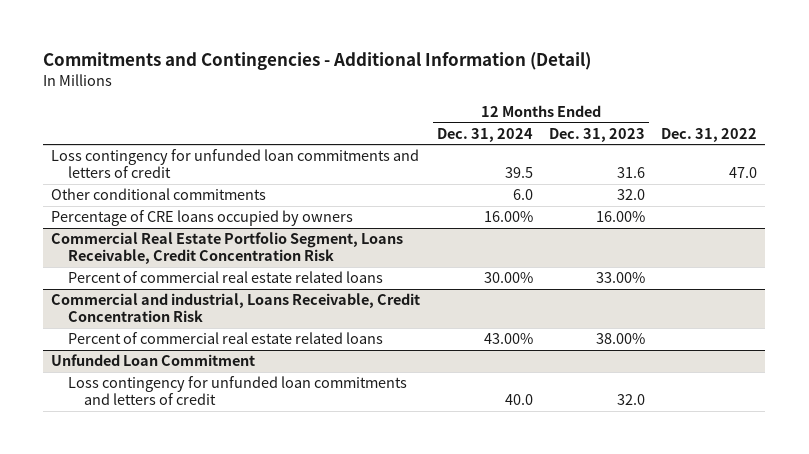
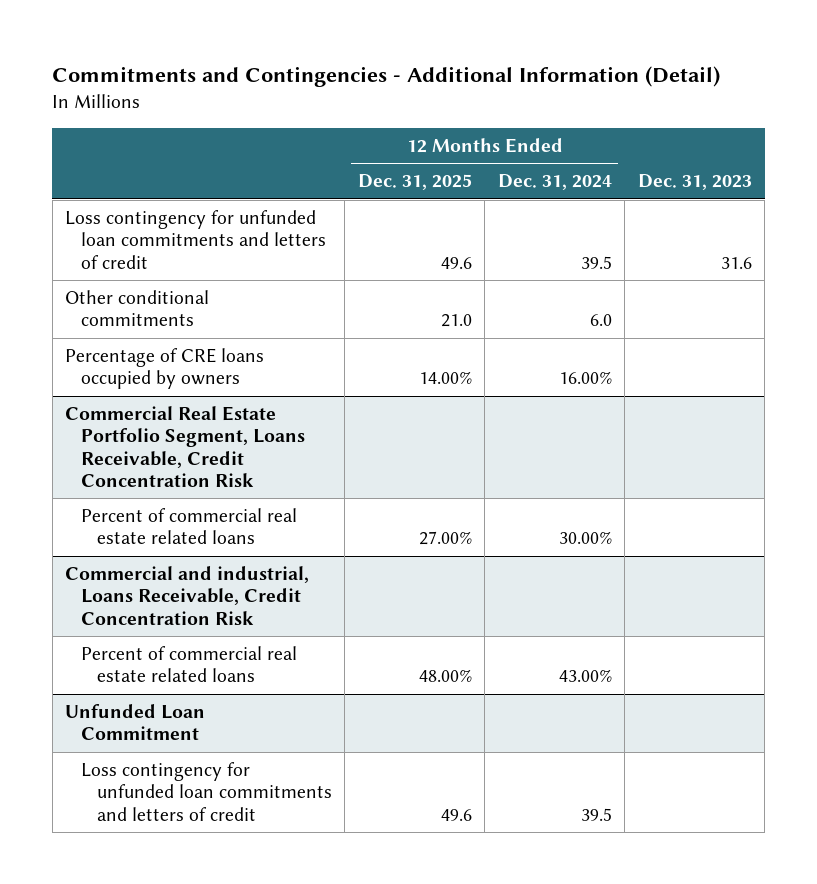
- | 12 Months Ended Dec. 31, 2024 | 12 Months Ended Dec. 31, 2023 | Dec. 31, 2022
+ | 12 Months Ended Dec. 31, 2025 | 12 Months Ended Dec. 31, 2024 | Dec. 31, 2023
@ Unfunded Loan Commitment
- Loss contingency for unfunded loan commitments and letters of credit | 40.0 | 32.0 |
+ Loss contingency for unfunded loan commitments and letters of credit | 49.6 | 39.5 |

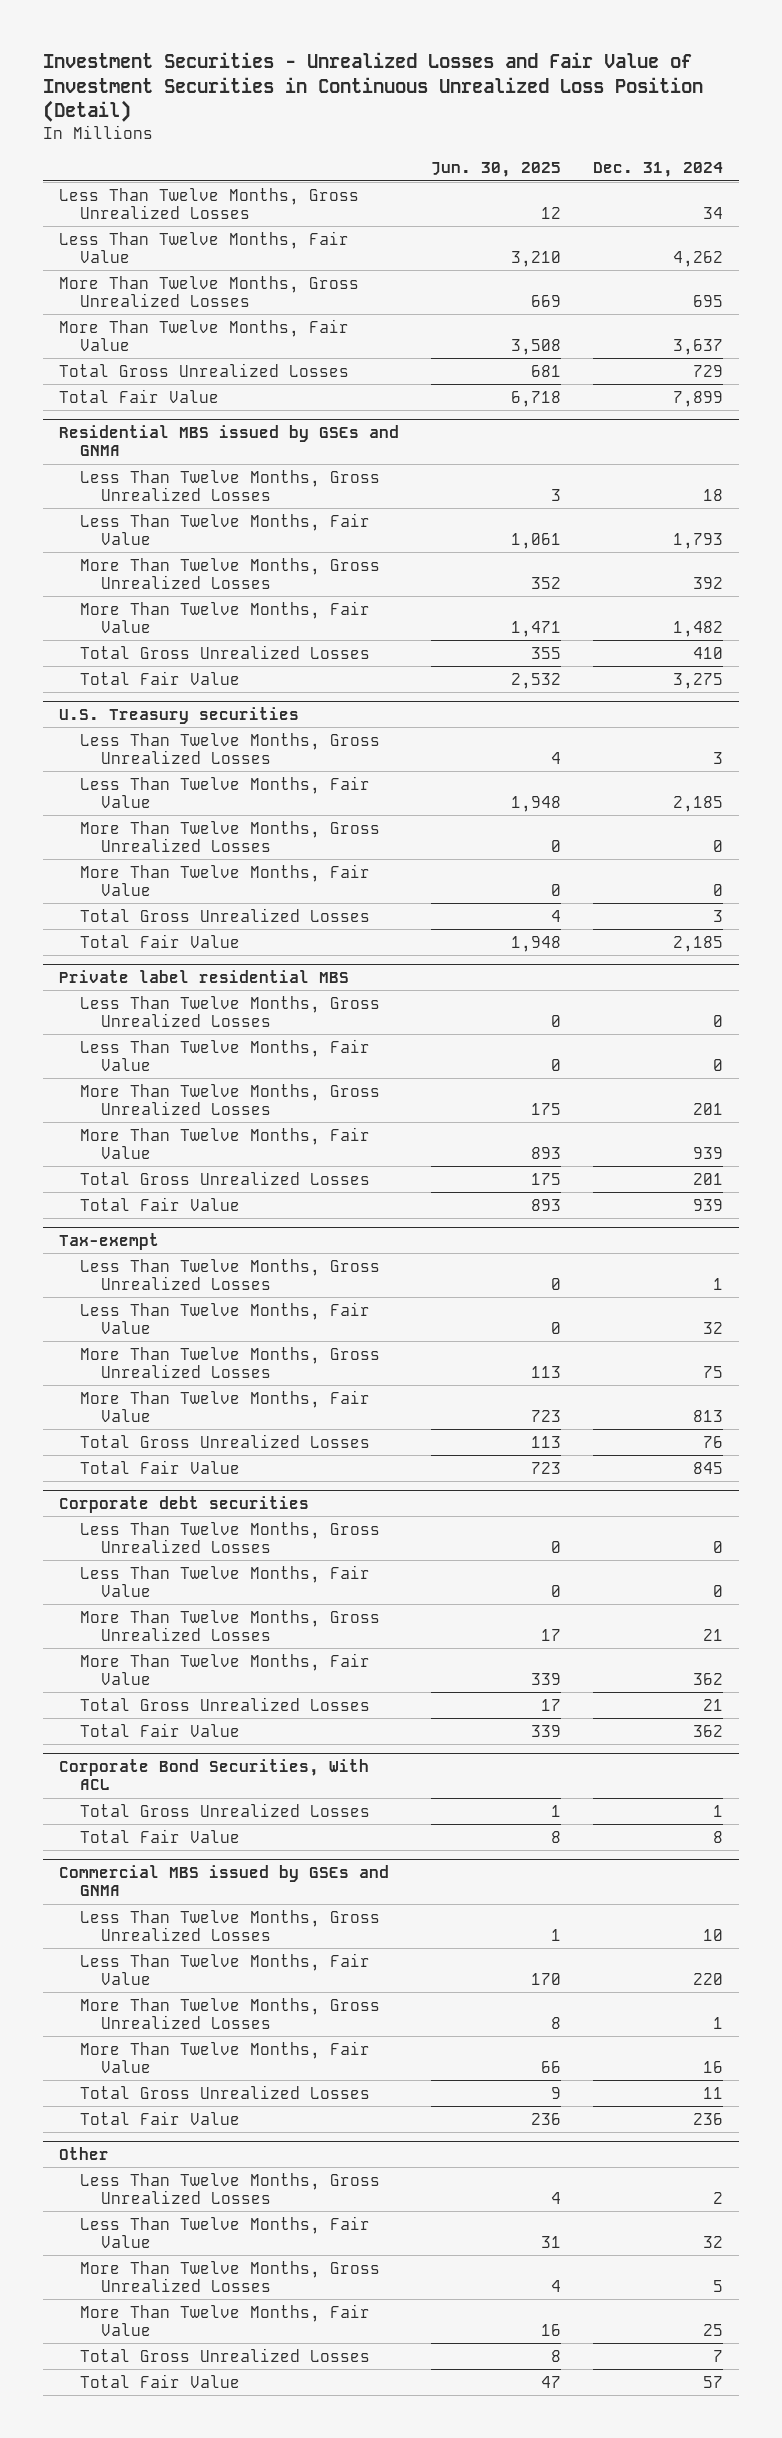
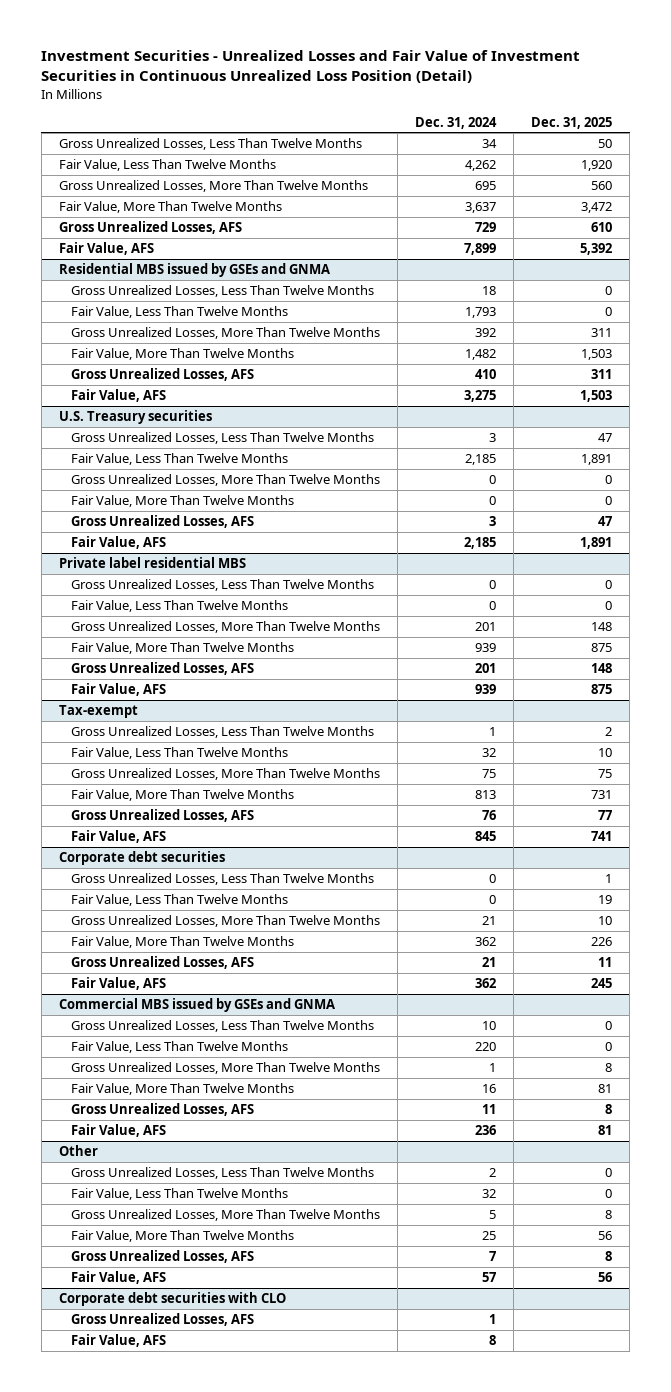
- | Jun. 30, 2025 | Dec. 31, 2024
+ | Dec. 31, 2024 | Dec. 31, 2025
- Less Than Twelve Months, Gross Unrealized Losses | 12 | 34
- Less Than Twelve Months, Fair Value | 3,210 | 4,262
- More Than Twelve Months, Gross Unrealized Losses | 669 | 695
- More Than Twelve Months, Fair Value | 3,508 | 3,637
- Total Gross Unrealized Losses | 681 | 729
- Total Fair Value | 6,718 | 7,899
+ Gross Unrealized Losses, Less Than Twelve Months | 34 | 50
+ Fair Value, Less Than Twelve Months | 4,262 | 1,920
+ Gross Unrealized Losses, More Than Twelve Months | 695 | 560
+ Fair Value, More Than Twelve Months | 3,637 | 3,472
+ Gross Unrealized Losses, AFS | 729 | 610
+ Fair Value, AFS | 7,899 | 5,392
@ Residential MBS issued by GSEs and GNMA
- Less Than Twelve Months, Gross Unrealized Losses | 3 | 18
- Less Than Twelve Months, Fair Value | 1,061 | 1,793
- More Than Twelve Months, Gross Unrealized Losses | 352 | 392
- More Than Twelve Months, Fair Value | 1,471 | 1,482
- Total Gross Unrealized Losses | 355 | 410
- Total Fair Value | 2,532 | 3,275
+ Gross Unrealized Losses, Less Than Twelve Months | 18 | 0
+ Fair Value, Less Than Twelve Months | 1,793 | 0
+ Gross Unrealized Losses, More Than Twelve Months | 392 | 311
+ Fair Value, More Than Twelve Months | 1,482 | 1,503
+ Gross Unrealized Losses, AFS | 410 | 311
+ Fair Value, AFS | 3,275 | 1,503
@ U.S. Treasury securities
- Less Than Twelve Months, Gross Unrealized Losses | 4 | 3
- Less Than Twelve Months, Fair Value | 1,948 | 2,185
- More Than Twelve Months, Gross Unrealized Losses | 0 | 0
- More Than Twelve Months, Fair Value | 0 | 0
- Total Gross Unrealized Losses | 4 | 3
- Total Fair Value | 1,948 | 2,185
+ Gross Unrealized Losses, Less Than Twelve Months | 3 | 47
+ Fair Value, Less Than Twelve Months | 2,185 | 1,891
+ Gross Unrealized Losses, More Than Twelve Months | 0 | 0
+ Fair Value, More Than Twelve Months | 0 | 0
+ Gross Unrealized Losses, AFS | 3 | 47
+ Fair Value, AFS | 2,185 | 1,891
@ Private label residential MBS
- Less Than Twelve Months, Gross Unrealized Losses | 0 | 0
- Less Than Twelve Months, Fair Value | 0 | 0
- More Than Twelve Months, Gross Unrealized Losses | 175 | 201
- More Than Twelve Months, Fair Value | 893 | 939
- Total Gross Unrealized Losses | 175 | 201
- Total Fair Value | 893 | 939
+ Gross Unrealized Losses, Less Than Twelve Months | 0 | 0
+ Fair Value, Less Than Twelve Months | 0 | 0
+ Gross Unrealized Losses, More Than Twelve Months | 201 | 148
+ Fair Value, More Than Twelve Months | 939 | 875
+ Gross Unrealized Losses, AFS | 201 | 148
+ Fair Value, AFS | 939 | 875
@ Tax-exempt
- Less Than Twelve Months, Gross Unrealized Losses | 0 | 1
- Less Than Twelve Months, Fair Value | 0 | 32
- More Than Twelve Months, Gross Unrealized Losses | 113 | 75
- More Than Twelve Months, Fair Value | 723 | 813
- Total Gross Unrealized Losses | 113 | 76
- Total Fair Value | 723 | 845
+ Gross Unrealized Losses, Less Than Twelve Months | 1 | 2
+ Fair Value, Less Than Twelve Months | 32 | 10
+ Gross Unrealized Losses, More Than Twelve Months | 75 | 75
+ Fair Value, More Than Twelve Months | 813 | 731
+ Gross Unrealized Losses, AFS | 76 | 77
+ Fair Value, AFS | 845 | 741
@ Corporate debt securities
- Less Than Twelve Months, Gross Unrealized Losses | 0 | 0
- Less Than Twelve Months, Fair Value | 0 | 0
- More Than Twelve Months, Gross Unrealized Losses | 17 | 21
- More Than Twelve Months, Fair Value | 339 | 362
- Total Gross Unrealized Losses | 17 | 21
- Total Fair Value | 339 | 362
- Corporate Bond Securities, With ACL
- Total Gross Unrealized Losses | 1 | 1
- Total Fair Value | 8 | 8
@ Corporate debt securities
+ Gross Unrealized Losses, Less Than Twelve Months | 0 | 1
+ Fair Value, Less Than Twelve Months | 0 | 19
+ Gross Unrealized Losses, More Than Twelve Months | 21 | 10
+ Fair Value, More Than Twelve Months | 362 | 226
+ Gross Unrealized Losses, AFS | 21 | 11
+ Fair Value, AFS | 362 | 245
@ Commercial MBS issued by GSEs and GNMA
- Less Than Twelve Months, Gross Unrealized Losses | 1 | 10
- Less Than Twelve Months, Fair Value | 170 | 220
- More Than Twelve Months, Gross Unrealized Losses | 8 | 1
- More Than Twelve Months, Fair Value | 66 | 16
- Total Gross Unrealized Losses | 9 | 11
- Total Fair Value | 236 | 236
+ Gross Unrealized Losses, Less Than Twelve Months | 10 | 0
+ Fair Value, Less Than Twelve Months | 220 | 0
+ Gross Unrealized Losses, More Than Twelve Months | 1 | 8
+ Fair Value, More Than Twelve Months | 16 | 81
+ Gross Unrealized Losses, AFS | 11 | 8
+ Fair Value, AFS | 236 | 81
@ Other
- Less Than Twelve Months, Gross Unrealized Losses | 4 | 2
- Less Than Twelve Months, Fair Value | 31 | 32
- More Than Twelve Months, Gross Unrealized Losses | 4 | 5
- More Than Twelve Months, Fair Value | 16 | 25
- Total Gross Unrealized Losses | 8 | 7
- Total Fair Value | 47 | 57
+ Gross Unrealized Losses, Less Than Twelve Months | 2 | 0
+ Fair Value, Less Than Twelve Months | 32 | 0
+ Gross Unrealized Losses, More Than Twelve Months | 5 | 8
+ Fair Value, More Than Twelve Months | 25 | 56
+ Gross Unrealized Losses, AFS | 7 | 8
+ Fair Value, AFS | 57 | 56
+ Corporate debt securities with CLO
+ Gross Unrealized Losses, AFS | 1 |
+ Fair Value, AFS | 8 |

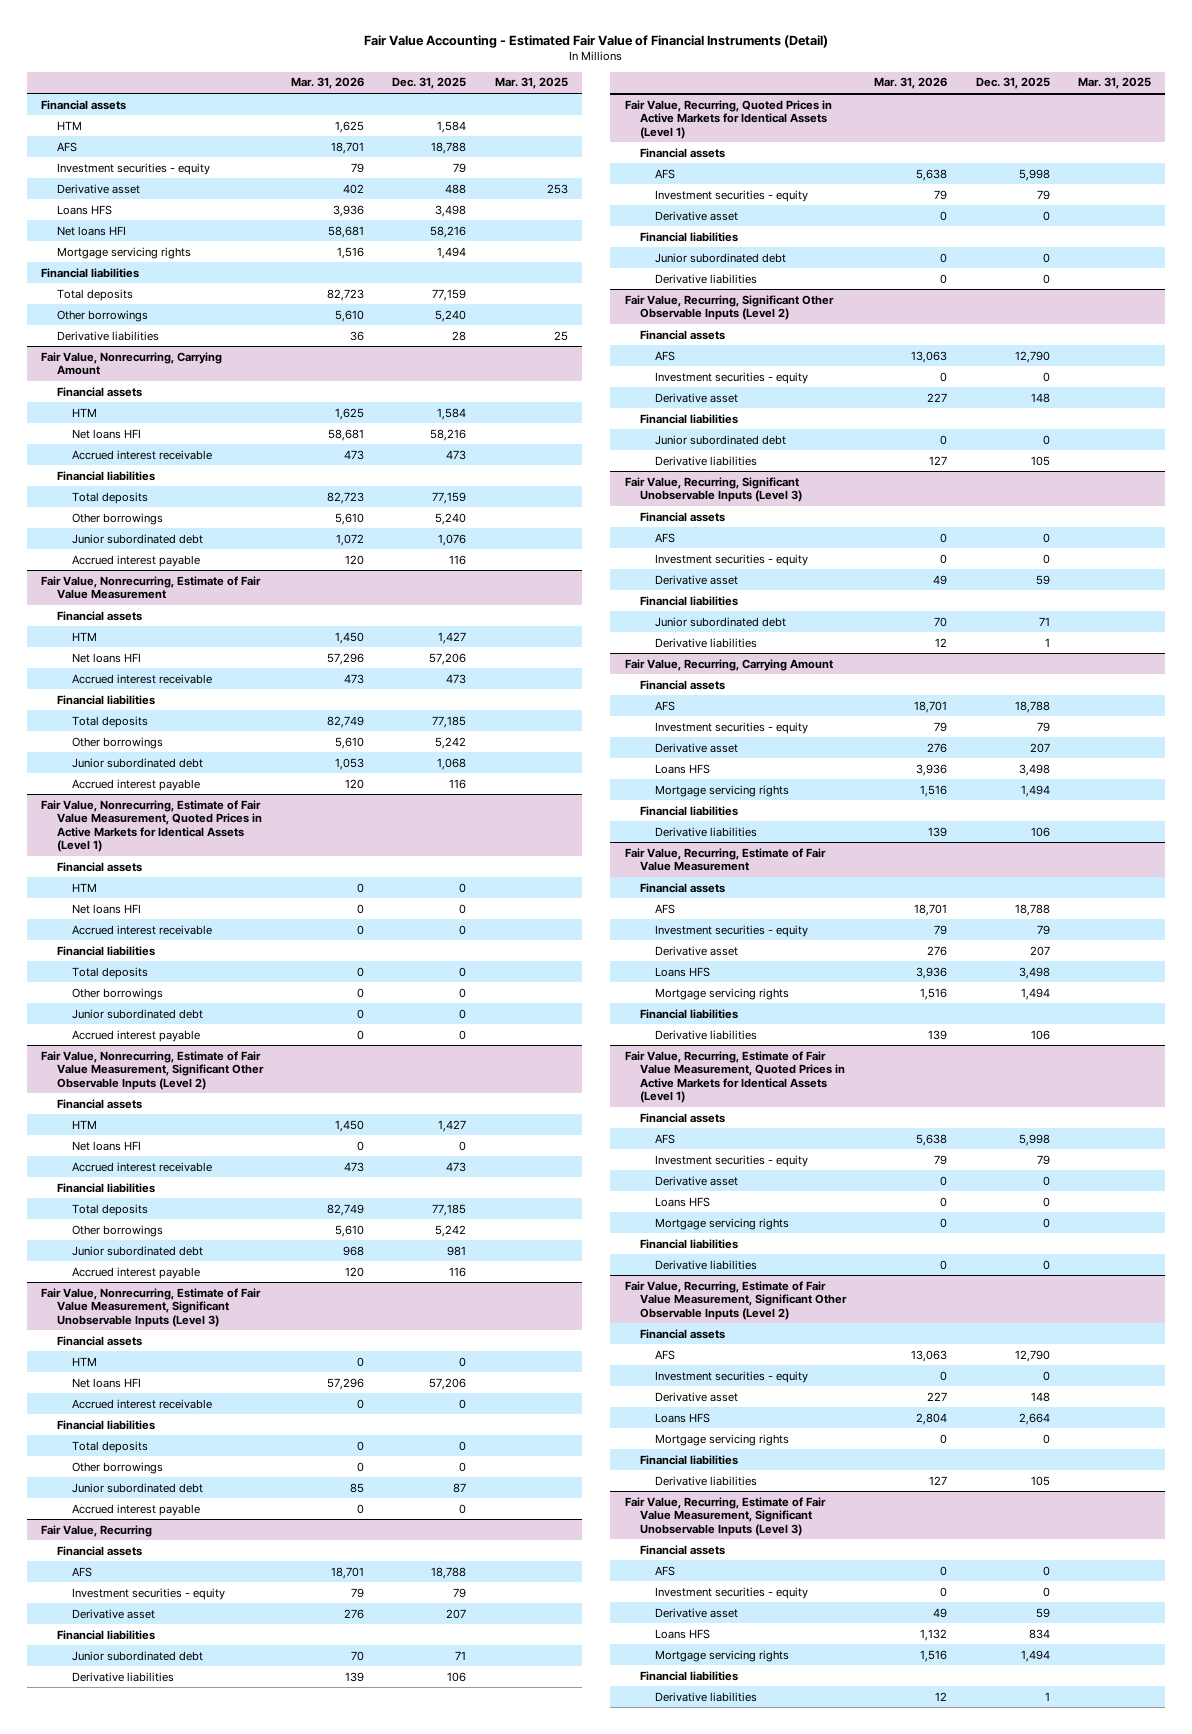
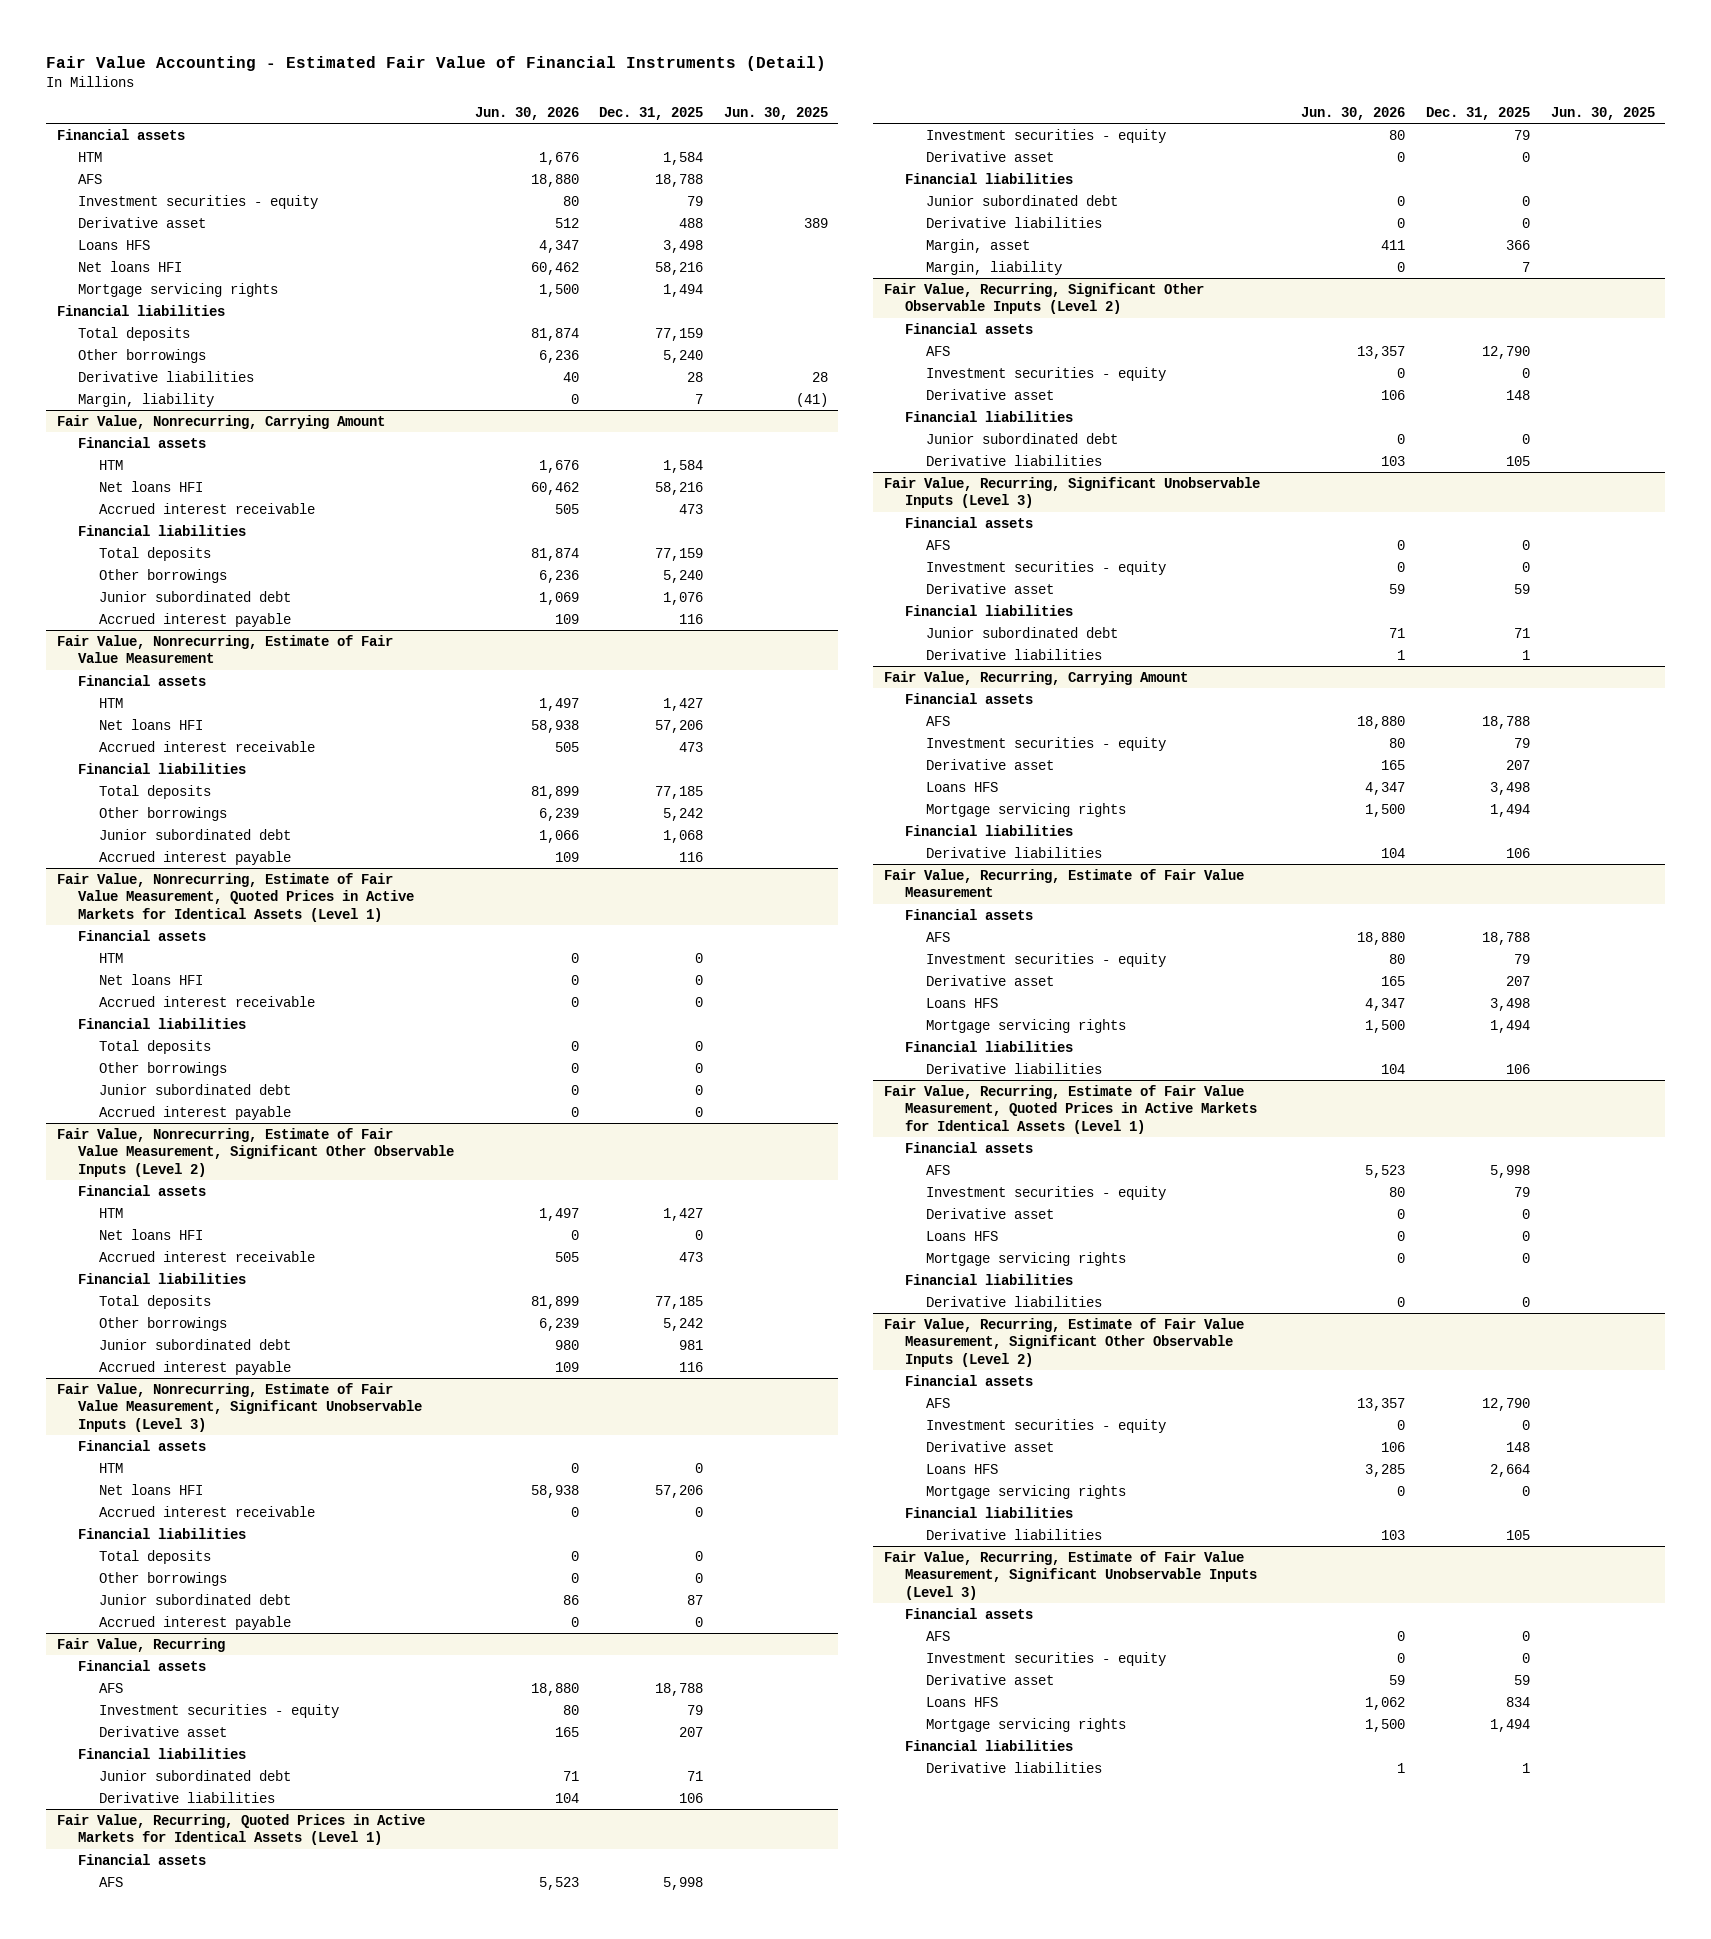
- | Mar. 31, 2026 | Dec. 31, 2025 | Mar. 31, 2025
+ | Jun. 30, 2026 | Dec. 31, 2025 | Jun. 30, 2025
+ Margin, liability | 0 | 7 | (41)
@ Fair Value, Recurring, Quoted Prices in Active Markets for Identical Assets (Level 1)
+ Margin, asset | 411 | 366 |
+ Margin, liability | 0 | 7 |

